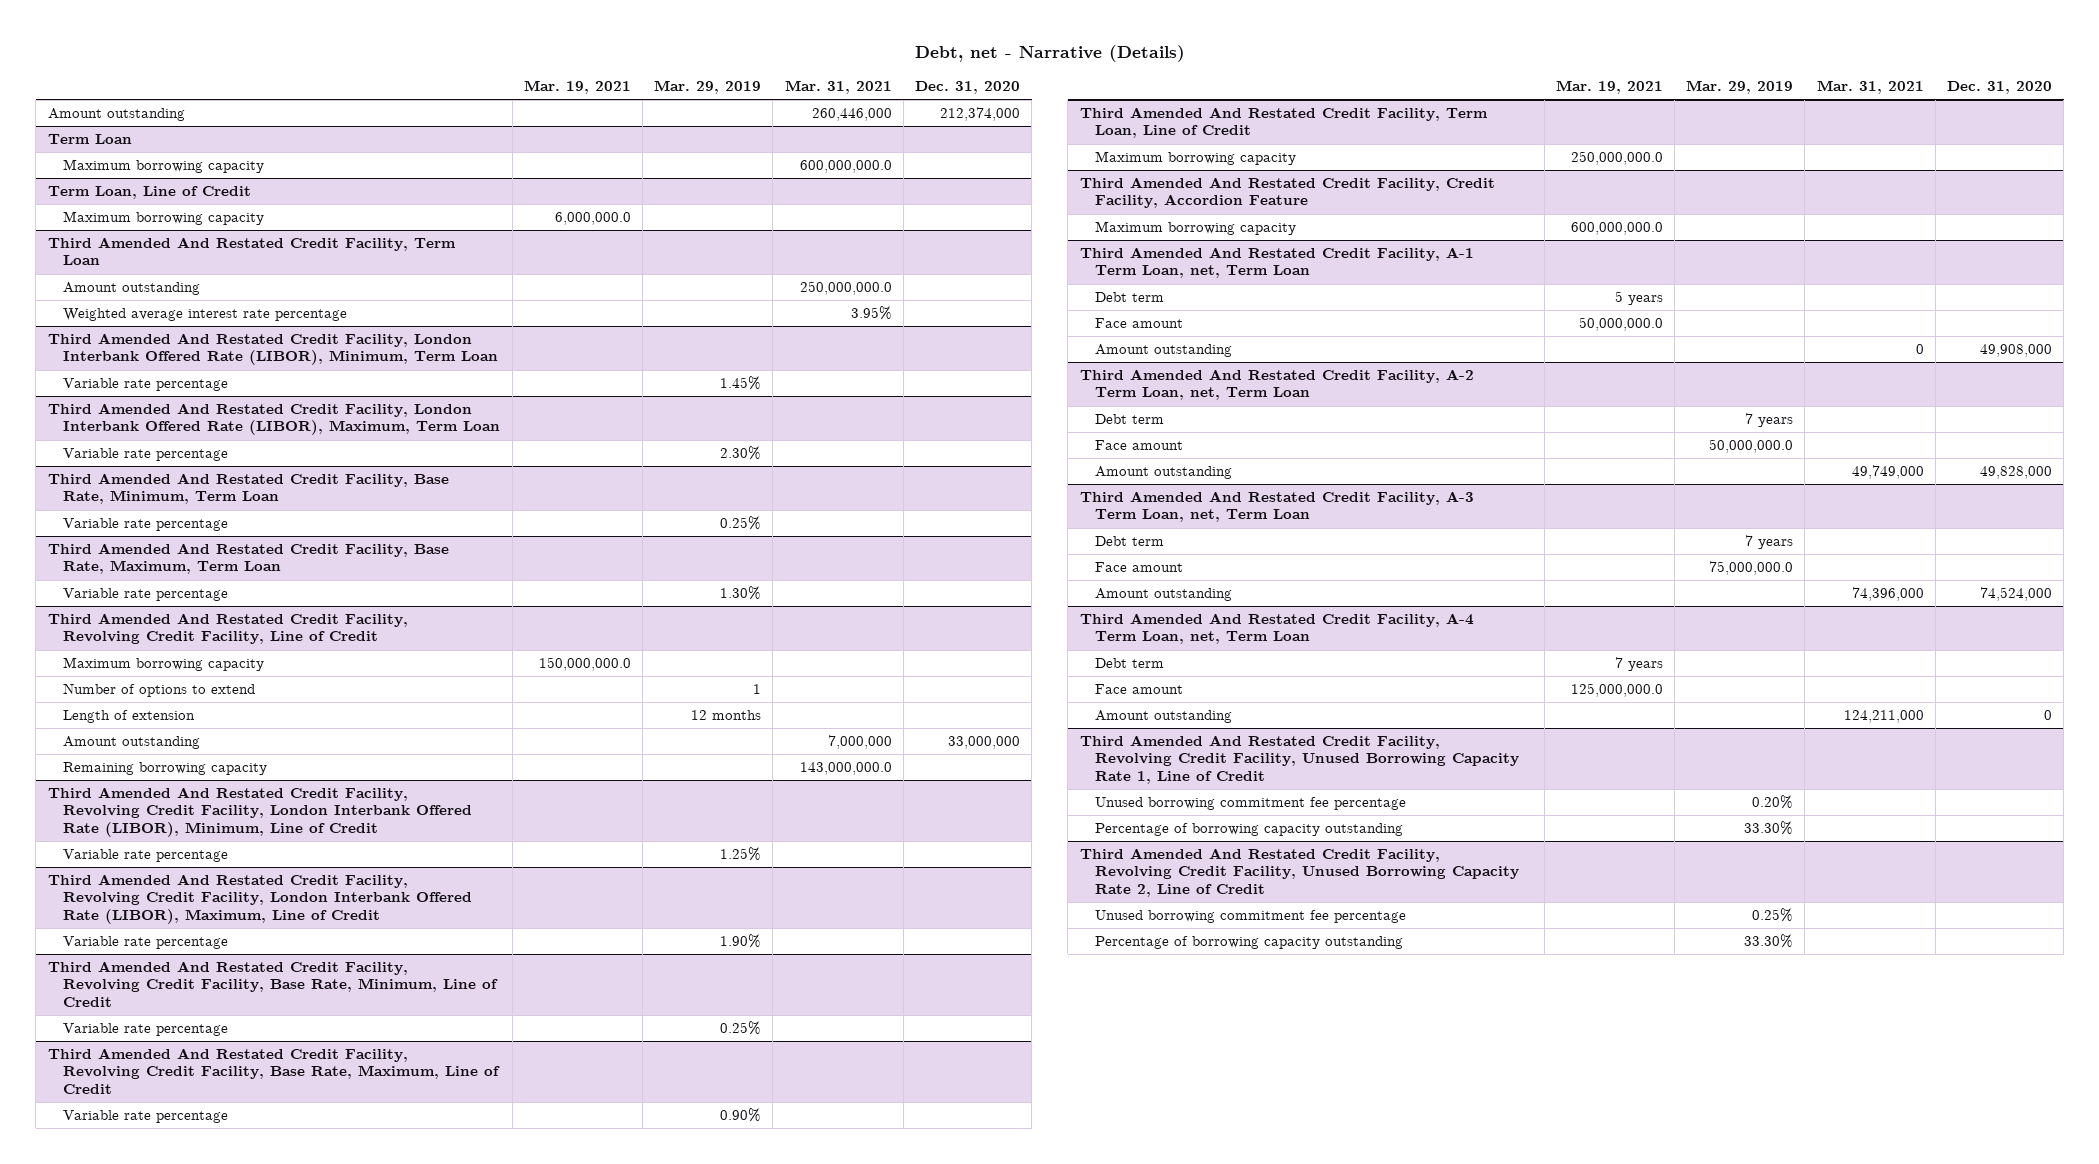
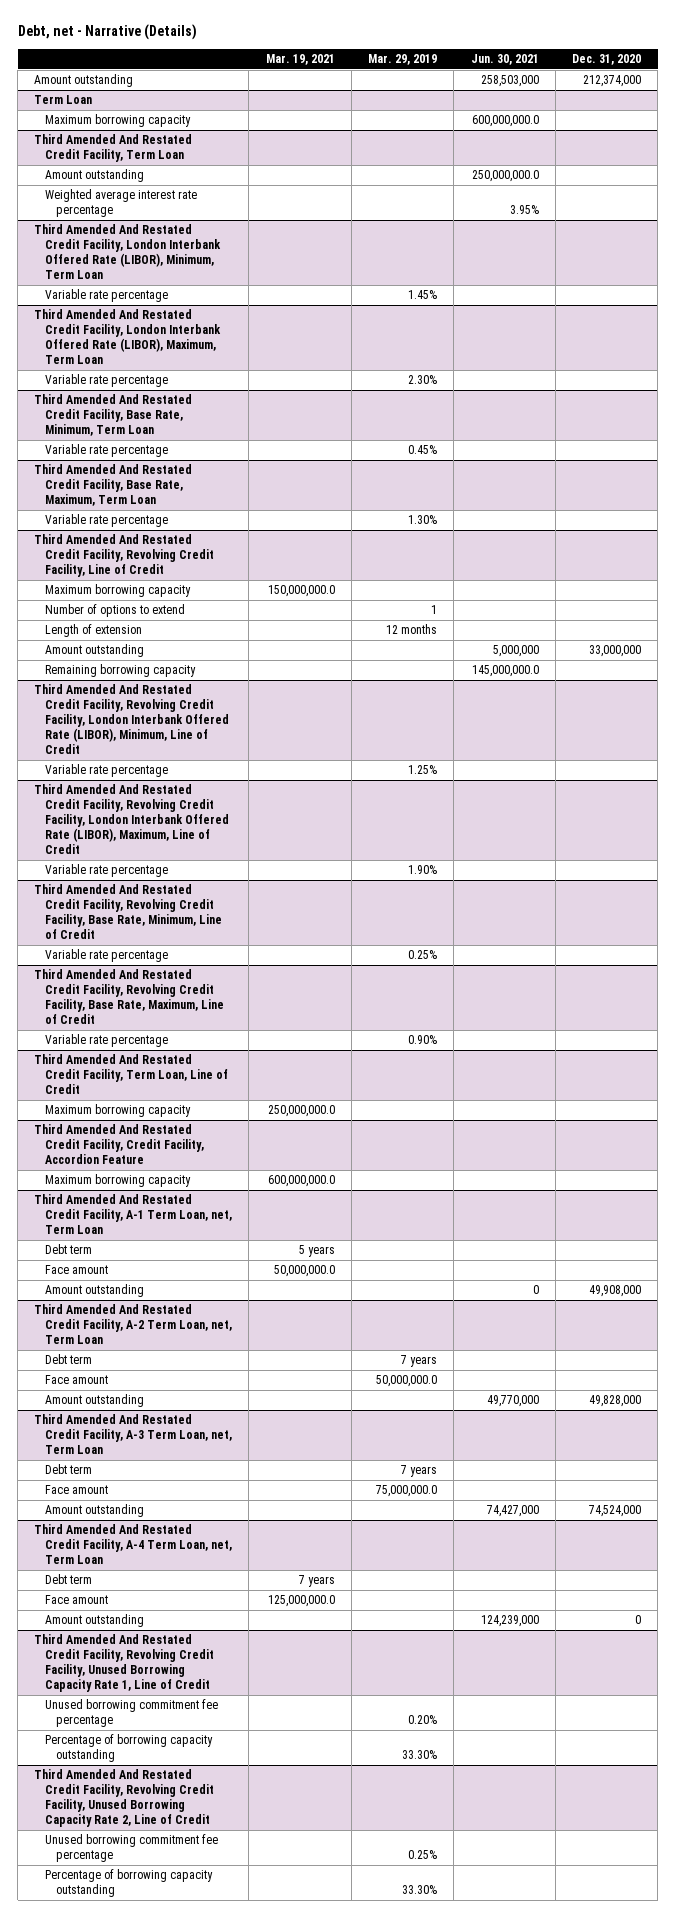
- | Mar. 19, 2021 | Mar. 29, 2019 | Mar. 31, 2021 | Dec. 31, 2020
+ | Mar. 19, 2021 | Mar. 29, 2019 | Jun. 30, 2021 | Dec. 31, 2020
- Term Loan, Line of Credit
- Maximum borrowing capacity | 6,000,000.0 | | |
@ Third Amended And Restated Credit Facility, Base Rate, Minimum, Term Loan
- Variable rate percentage | | 0.25% | |
+ Variable rate percentage | | 0.45% | |

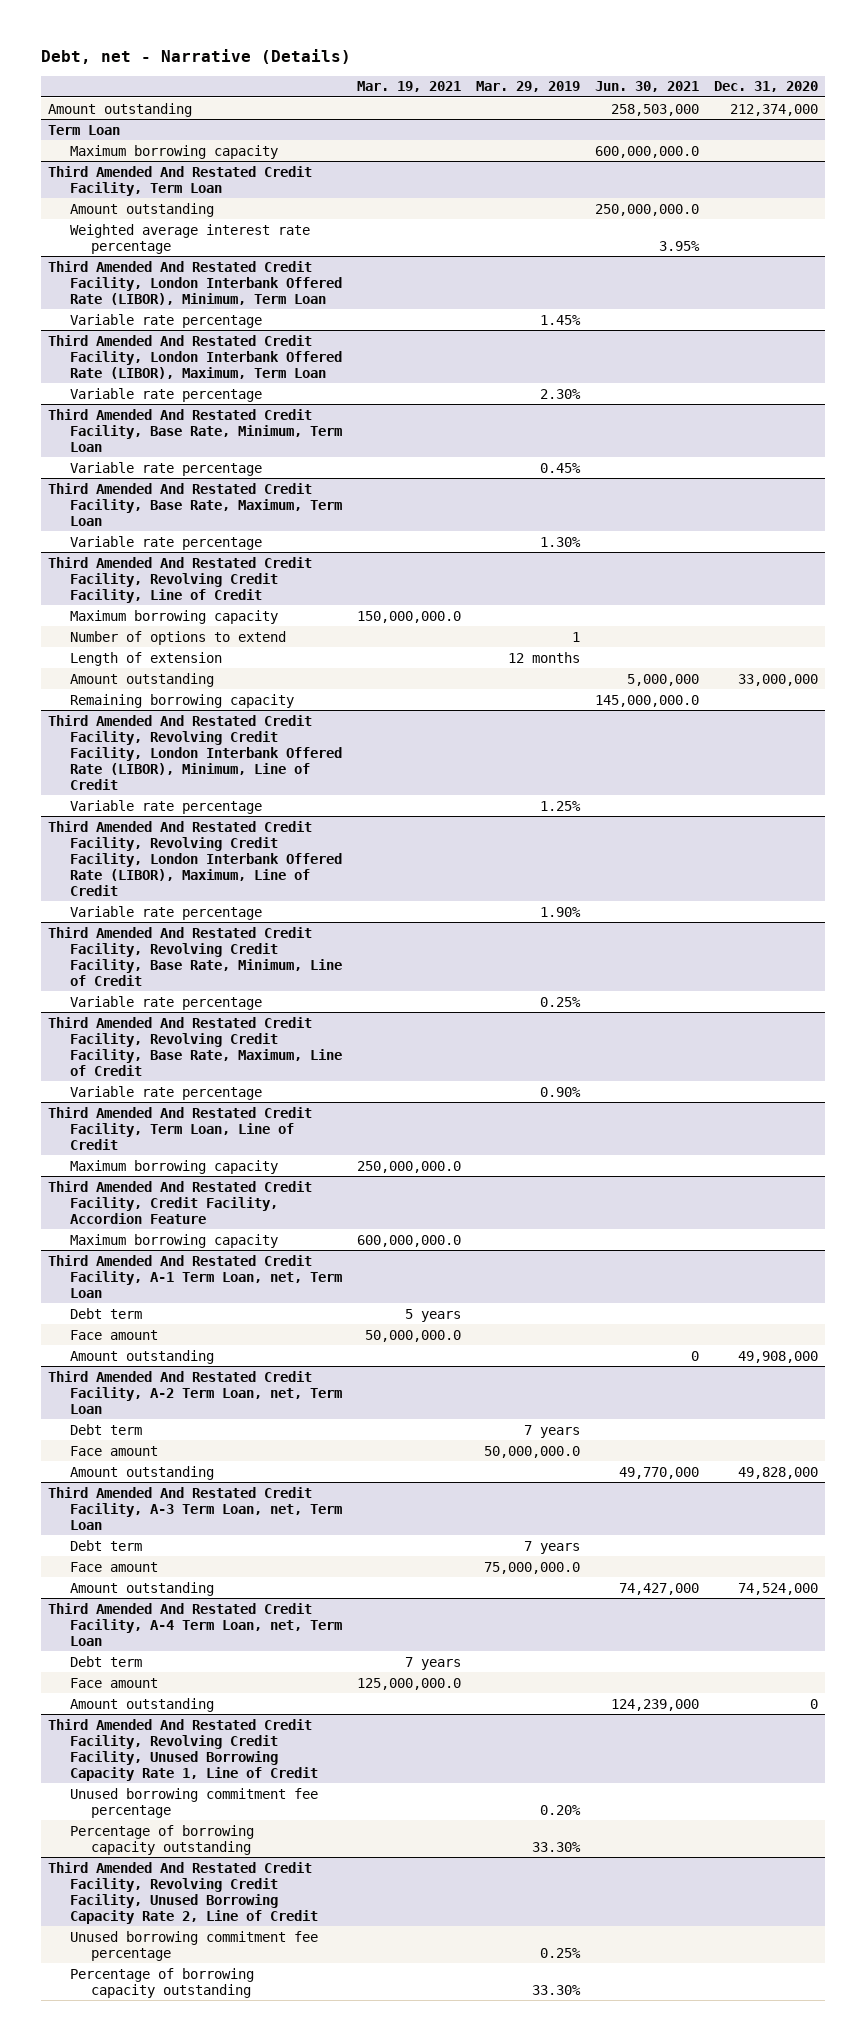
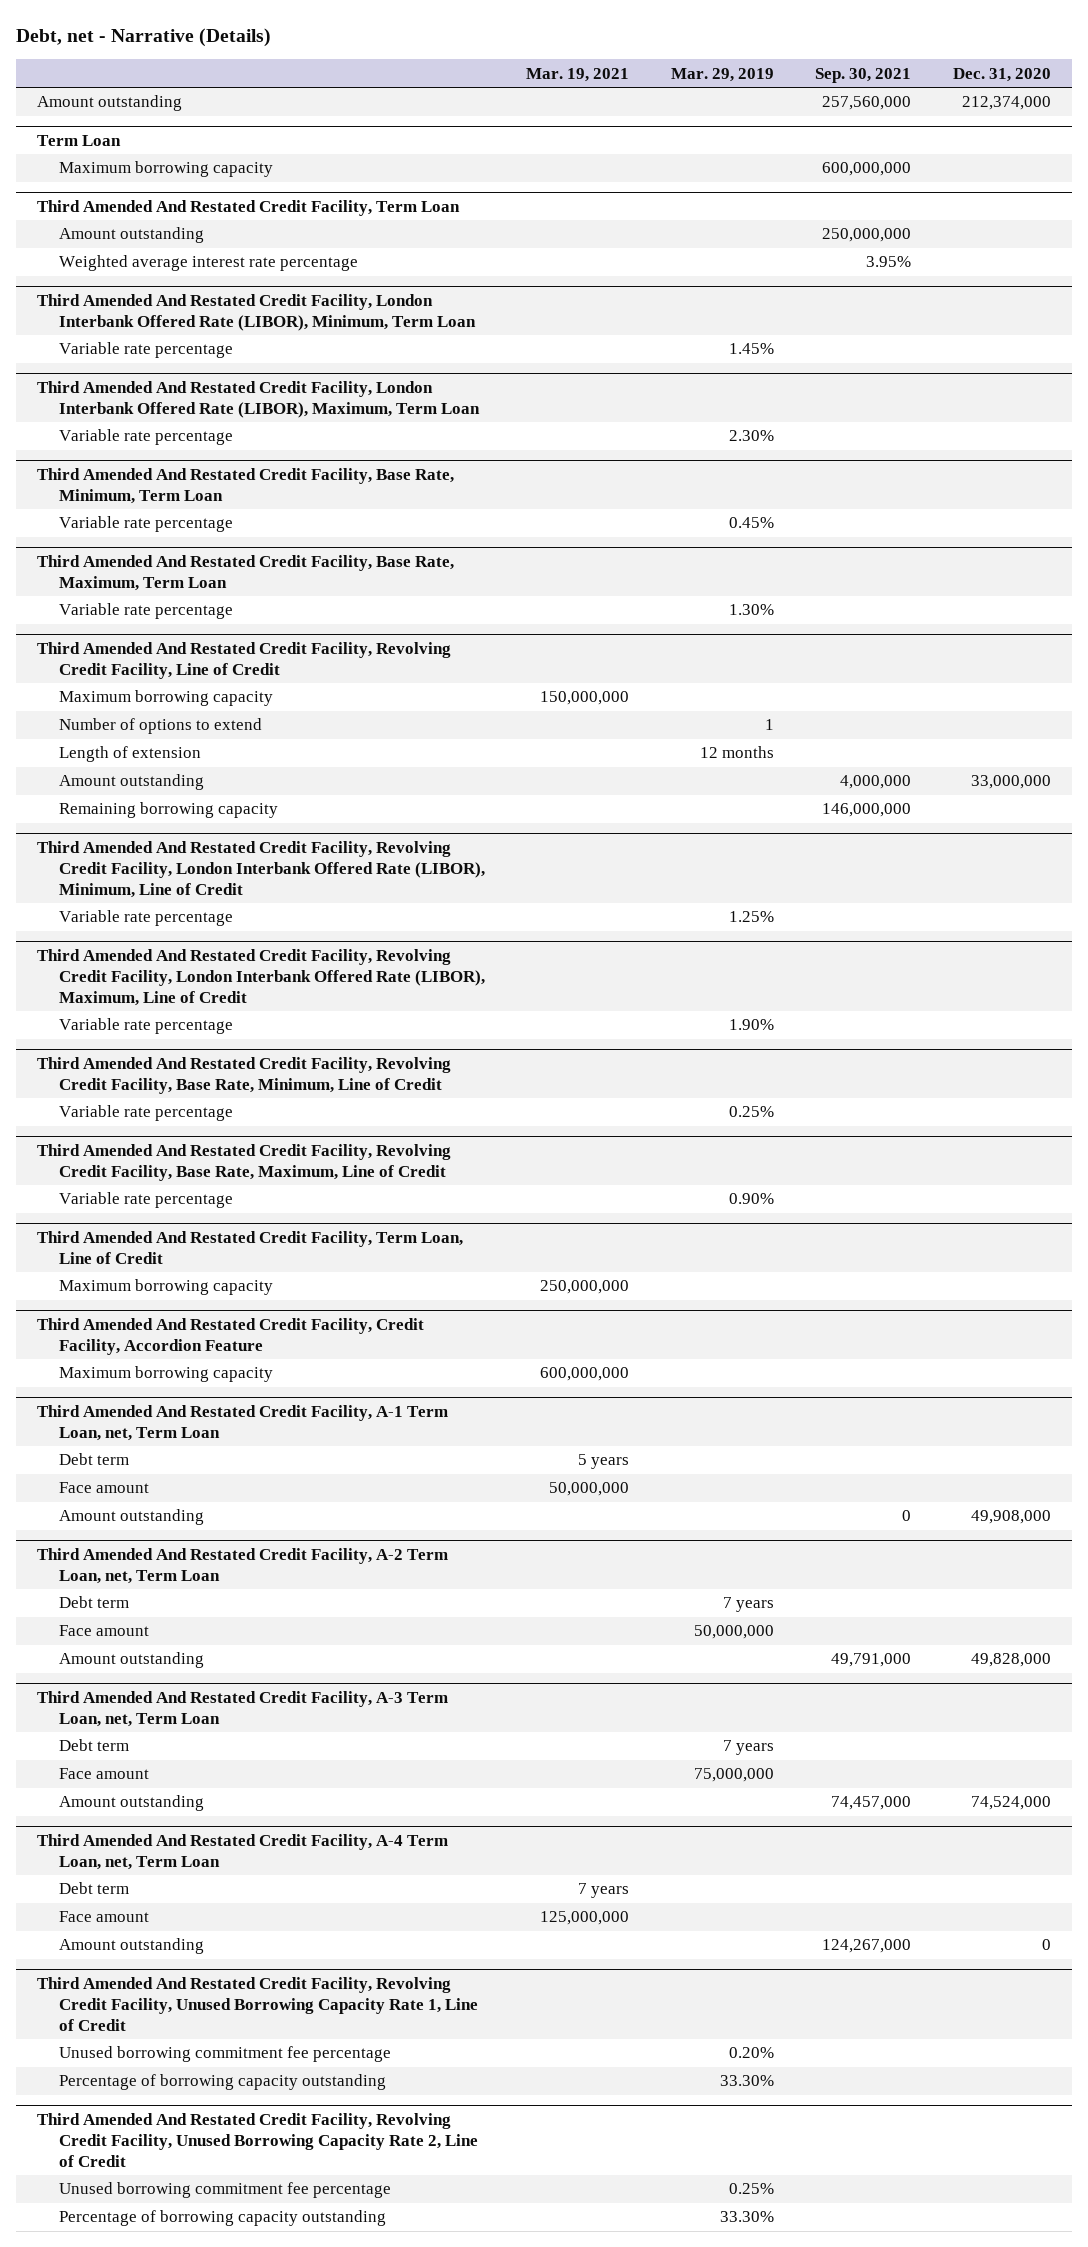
- | Mar. 19, 2021 | Mar. 29, 2019 | Jun. 30, 2021 | Dec. 31, 2020
+ | Mar. 19, 2021 | Mar. 29, 2019 | Sep. 30, 2021 | Dec. 31, 2020
@ Third Amended And Restated Credit Facility, Revolving Credit Facility, Line of Credit
- Maximum borrowing capacity | 150,000,000.0 | | |
+ Maximum borrowing capacity | 150,000,000 | | |
@ Third Amended And Restated Credit Facility, Term Loan, Line of Credit
- Maximum borrowing capacity | 250,000,000.0 | | |
+ Maximum borrowing capacity | 250,000,000 | | |
@ Third Amended And Restated Credit Facility, Credit Facility, Accordion Feature
- Maximum borrowing capacity | 600,000,000.0 | | |
+ Maximum borrowing capacity | 600,000,000 | | |
@ Third Amended And Restated Credit Facility, A-1 Term Loan, net, Term Loan
- Face amount | 50,000,000.0 | | |
+ Face amount | 50,000,000 | | |
@ Third Amended And Restated Credit Facility, A-2 Term Loan, net, Term Loan
- Face amount | | 50,000,000.0 | |
+ Face amount | | 50,000,000 | |
@ Third Amended And Restated Credit Facility, A-3 Term Loan, net, Term Loan
- Face amount | | 75,000,000.0 | |
+ Face amount | | 75,000,000 | |
@ Third Amended And Restated Credit Facility, A-4 Term Loan, net, Term Loan
- Face amount | 125,000,000.0 | | |
+ Face amount | 125,000,000 | | |

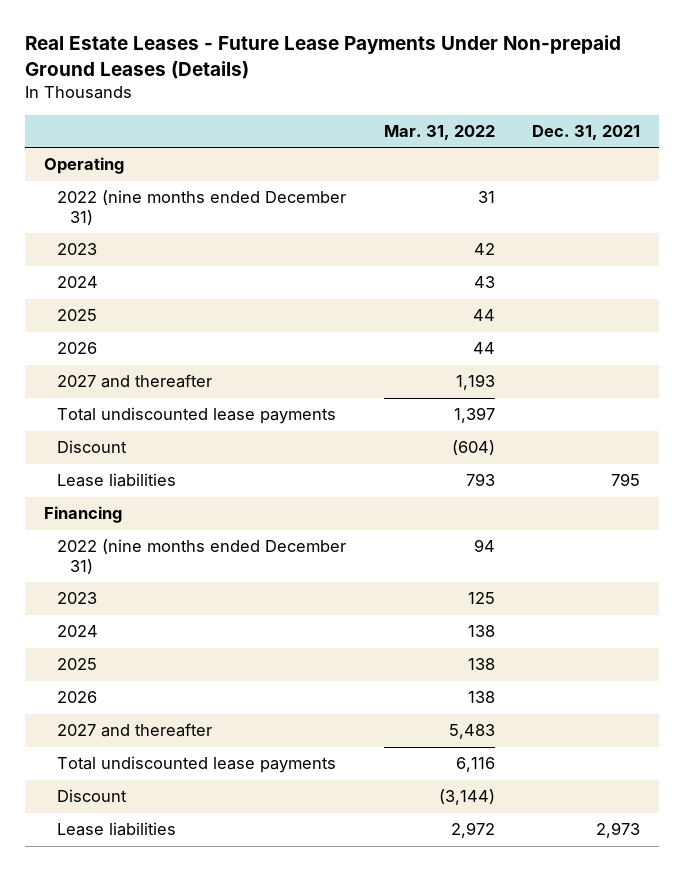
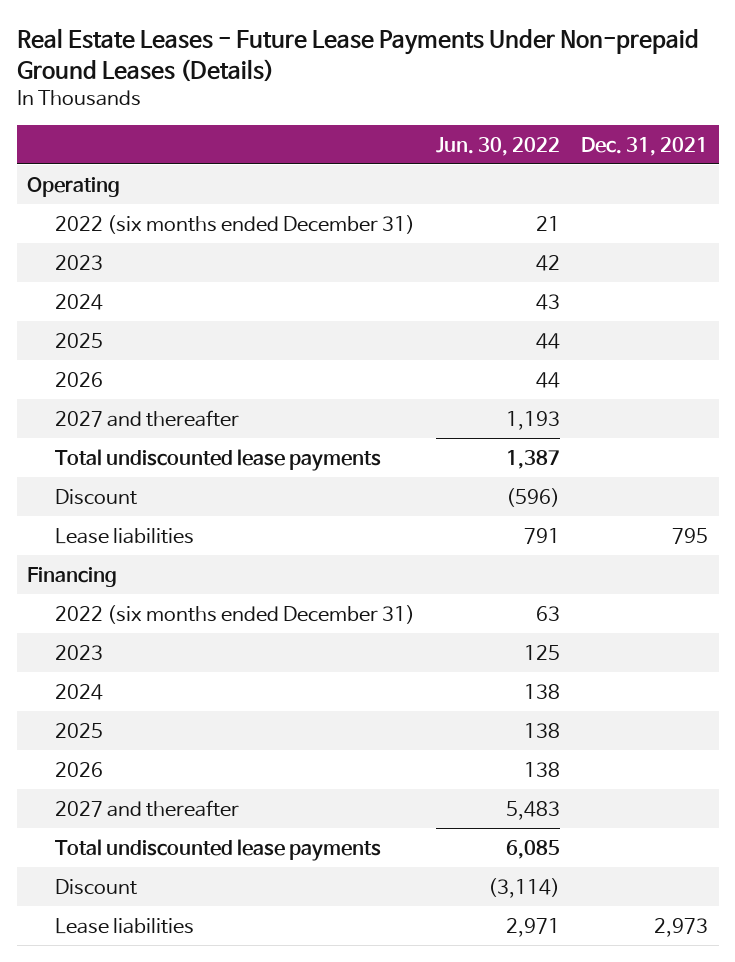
- | Mar. 31, 2022 | Dec. 31, 2021
+ | Jun. 30, 2022 | Dec. 31, 2021
- 2022 (nine months ended December 31) | 31 |
+ 2022 (six months ended December 31) | 21 |
- 2022 (nine months ended December 31) | 94 |
+ 2022 (six months ended December 31) | 63 |

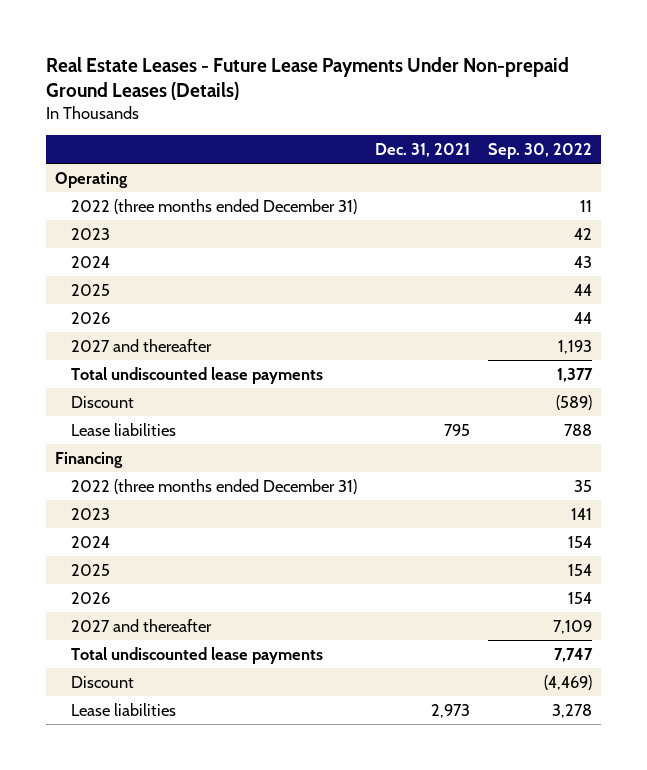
- | Jun. 30, 2022 | Dec. 31, 2021
+ | Dec. 31, 2021 | Sep. 30, 2022
- 2022 (six months ended December 31) | 21 |
+ 2022 (three months ended December 31) | | 11
- 2022 (six months ended December 31) | 63 |
+ 2022 (three months ended December 31) | | 35

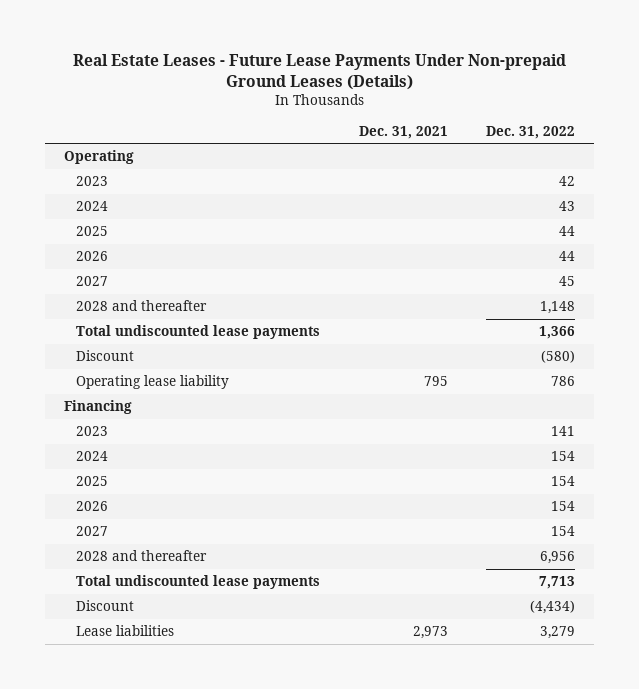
- | Dec. 31, 2021 | Sep. 30, 2022
+ | Dec. 31, 2021 | Dec. 31, 2022
- 2022 (three months ended December 31) | | 11
- 2027 and thereafter | | 1,193
+ 2027 | | 45
+ 2028 and thereafter | | 1,148
- Lease liabilities | 795 | 788
+ Operating lease liability | 795 | 786
- 2022 (three months ended December 31) | | 35
- 2027 and thereafter | | 7,109
+ 2027 | | 154
+ 2028 and thereafter | | 6,956

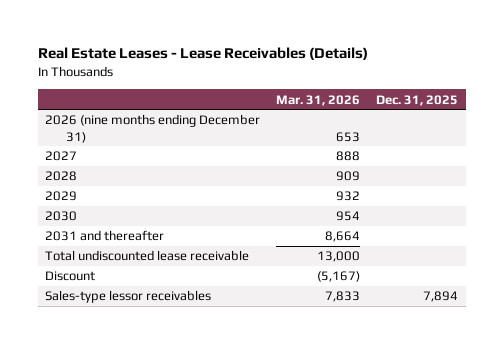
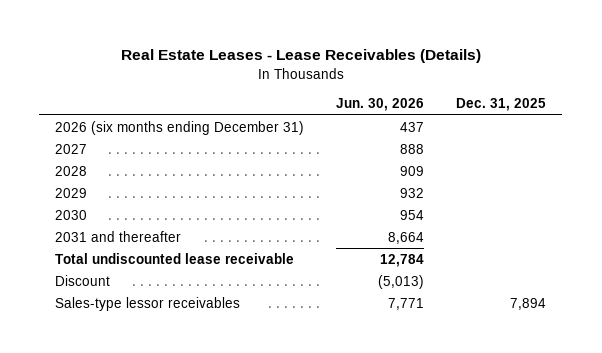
- | Mar. 31, 2026 | Dec. 31, 2025
+ | Jun. 30, 2026 | Dec. 31, 2025
- 2026 (nine months ending December 31) | 653 |
+ 2026 (six months ending December 31) | 437 |

